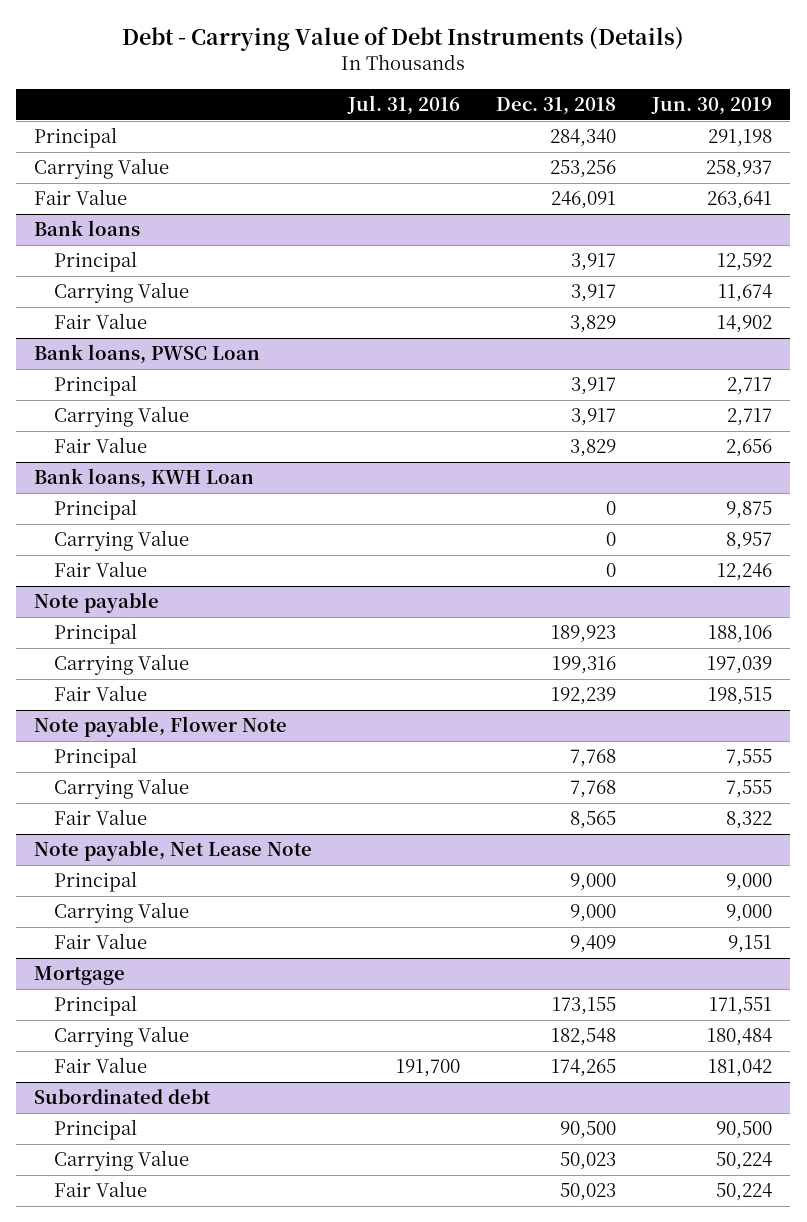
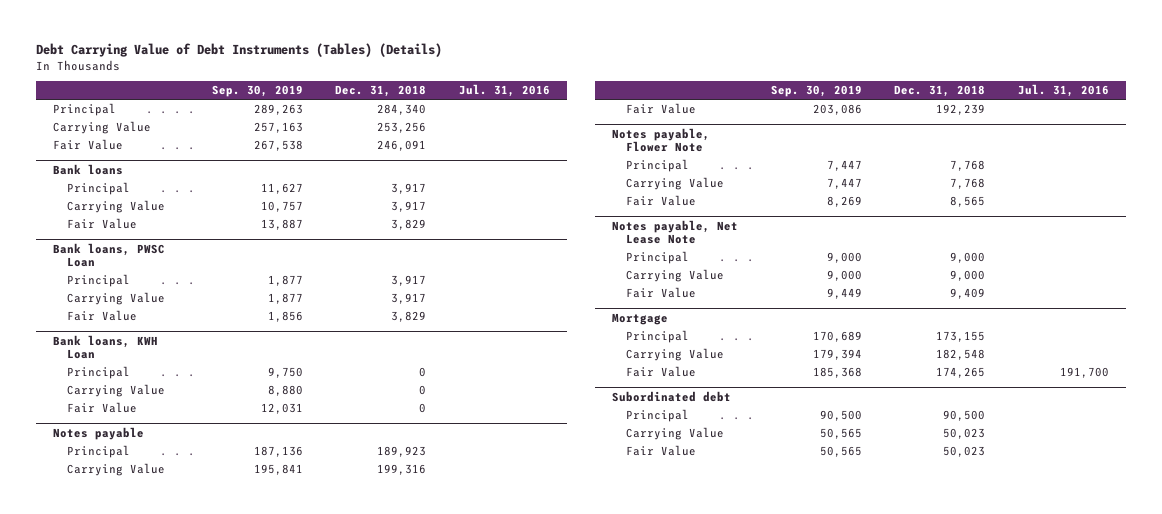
- Debt - Carrying Value of Debt Instruments (Details)
+ Debt Carrying Value of Debt Instruments (Tables) (Details)
- | Jul. 31, 2016 | Dec. 31, 2018 | Jun. 30, 2019
+ | Sep. 30, 2019 | Dec. 31, 2018 | Jul. 31, 2016
- Note payable
+ Notes payable
- Note payable, Flower Note
+ Notes payable, Flower Note
- Note payable, Net Lease Note
+ Notes payable, Net Lease Note

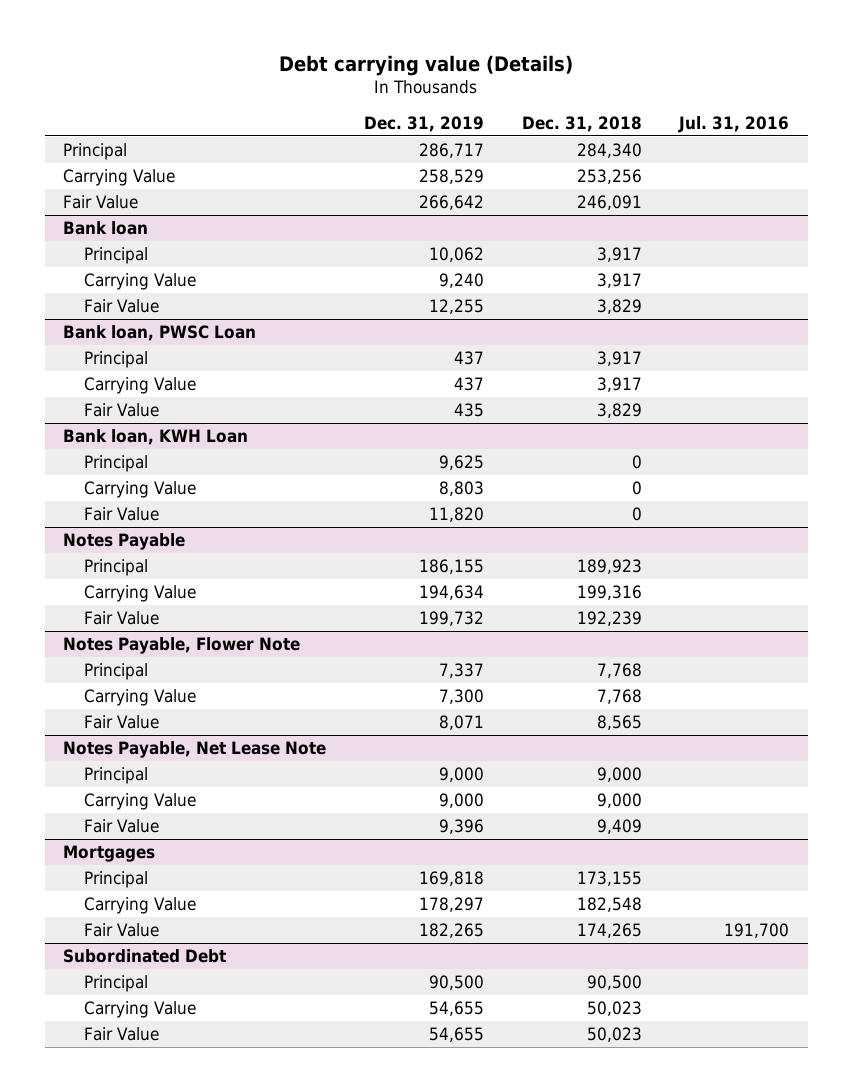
- Debt Carrying Value of Debt Instruments (Tables) (Details)
+ Debt carrying value (Details)
- | Sep. 30, 2019 | Dec. 31, 2018 | Jul. 31, 2016
+ | Dec. 31, 2019 | Dec. 31, 2018 | Jul. 31, 2016
- Bank loans
+ Bank loan
- Bank loans, PWSC Loan
+ Bank loan, PWSC Loan
- Bank loans, KWH Loan
+ Bank loan, KWH Loan
- Notes payable
+ Notes Payable
- Notes payable, Flower Note
+ Notes Payable, Flower Note
- Notes payable, Net Lease Note
+ Notes Payable, Net Lease Note
- Mortgage
+ Mortgages
- Subordinated debt
+ Subordinated Debt

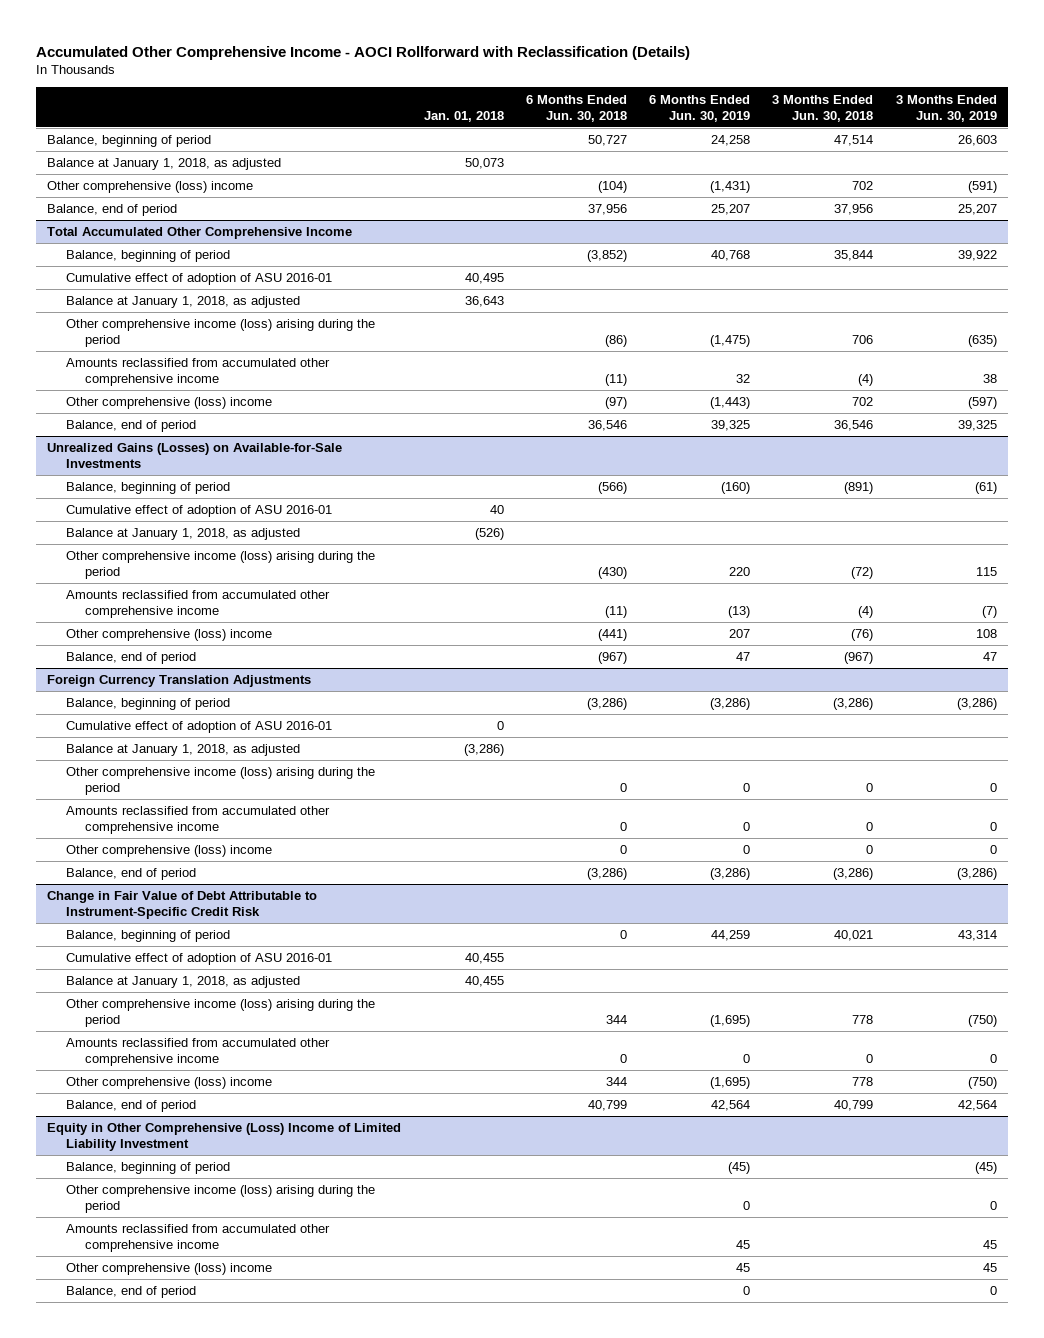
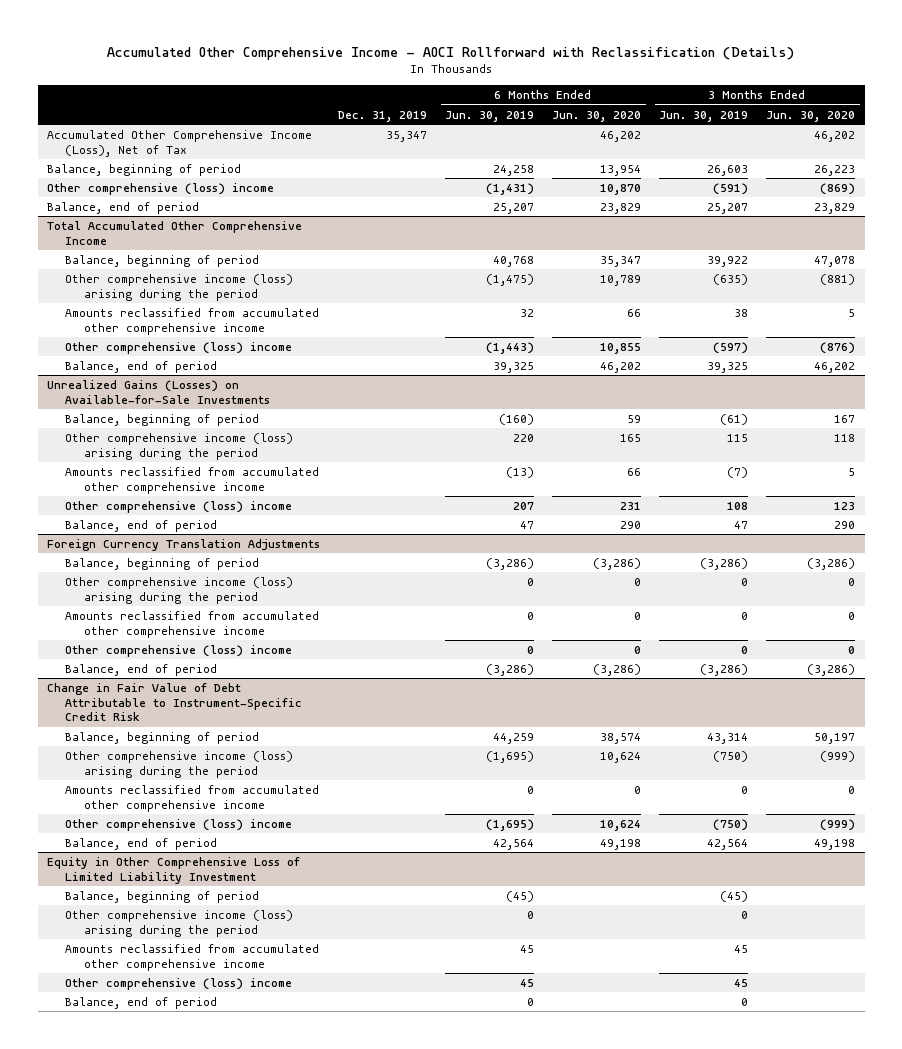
- | Jan. 01, 2018 | 6 Months Ended Jun. 30, 2018 | 6 Months Ended Jun. 30, 2019 | 3 Months Ended Jun. 30, 2018 | 3 Months Ended Jun. 30, 2019
+ | Dec. 31, 2019 | 6 Months Ended Jun. 30, 2019 | 6 Months Ended Jun. 30, 2020 | 3 Months Ended Jun. 30, 2019 | 3 Months Ended Jun. 30, 2020
+ Accumulated Other Comprehensive Income (Loss), Net of Tax | 35,347 | | 46,202 | | 46,202
- Balance at January 1, 2018, as adjusted | 50,073 | | | |
@ Total Accumulated Other Comprehensive Income
- Cumulative effect of adoption of ASU 2016-01 | 40,495 | | | |
- Balance at January 1, 2018, as adjusted | 36,643 | | | |
@ Unrealized Gains (Losses) on Available-for-Sale Investments
- Cumulative effect of adoption of ASU 2016-01 | 40 | | | |
- Balance at January 1, 2018, as adjusted | (526) | | | |
@ Foreign Currency Translation Adjustments
- Cumulative effect of adoption of ASU 2016-01 | 0 | | | |
- Balance at January 1, 2018, as adjusted | (3,286) | | | |
@ Change in Fair Value of Debt Attributable to Instrument-Specific Credit Risk
- Cumulative effect of adoption of ASU 2016-01 | 40,455 | | | |
- Balance at January 1, 2018, as adjusted | 40,455 | | | |
- Equity in Other Comprehensive (Loss) Income of Limited Liability Investment
+ Equity in Other Comprehensive Loss of Limited Liability Investment

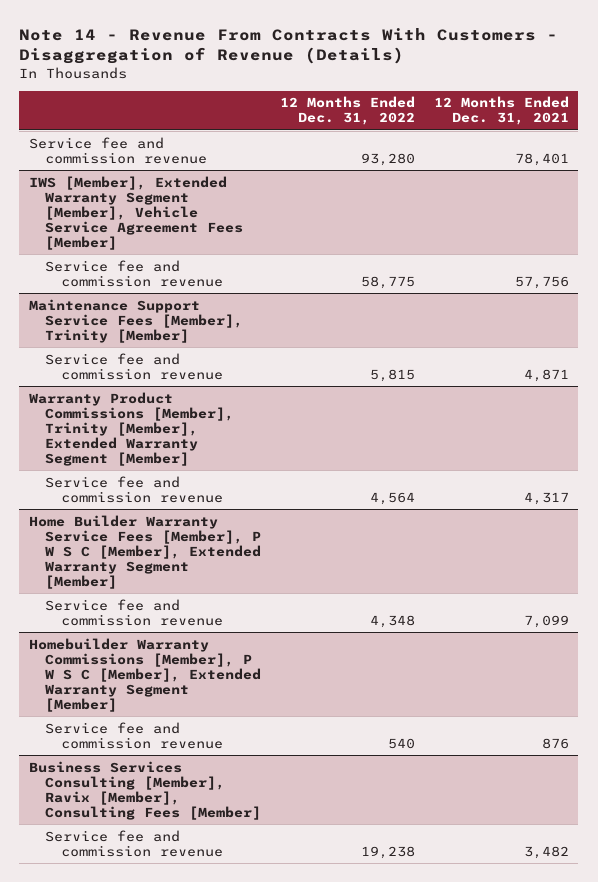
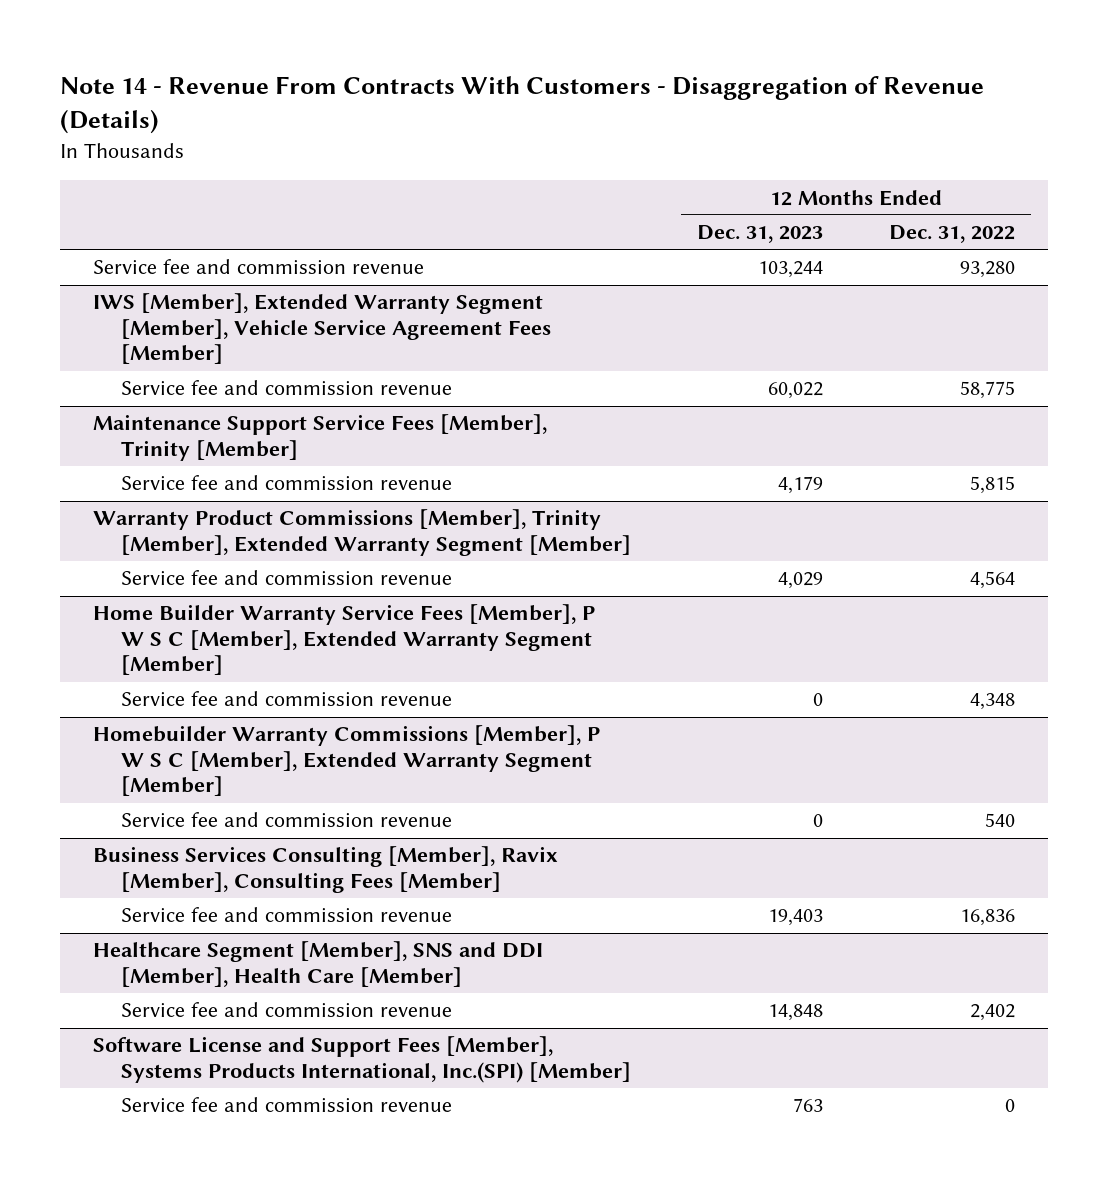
- | 12 Months Ended Dec. 31, 2022 | 12 Months Ended Dec. 31, 2021
+ | 12 Months Ended Dec. 31, 2023 | 12 Months Ended Dec. 31, 2022
@ Business Services Consulting [Member], Ravix [Member], Consulting Fees [Member]
- Service fee and commission revenue | 19,238 | 3,482
+ Service fee and commission revenue | 19,403 | 16,836
+ Healthcare Segment [Member], SNS and DDI [Member], Health Care [Member]
+ Service fee and commission revenue | 14,848 | 2,402
+ Software License and Support Fees [Member], Systems Products International, Inc.(SPI) [Member]
+ Service fee and commission revenue | 763 | 0

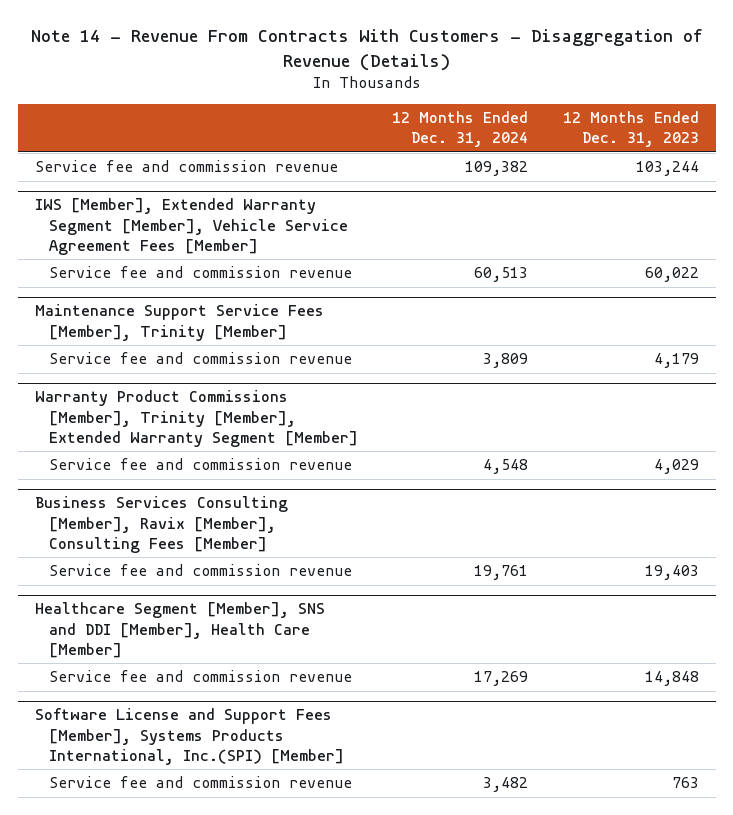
- | 12 Months Ended Dec. 31, 2023 | 12 Months Ended Dec. 31, 2022
+ | 12 Months Ended Dec. 31, 2024 | 12 Months Ended Dec. 31, 2023
- Home Builder Warranty Service Fees [Member], P W S C [Member], Extended Warranty Segment [Member]
- Service fee and commission revenue | 0 | 4,348
- Homebuilder Warranty Commissions [Member], P W S C [Member], Extended Warranty Segment [Member]
- Service fee and commission revenue | 0 | 540

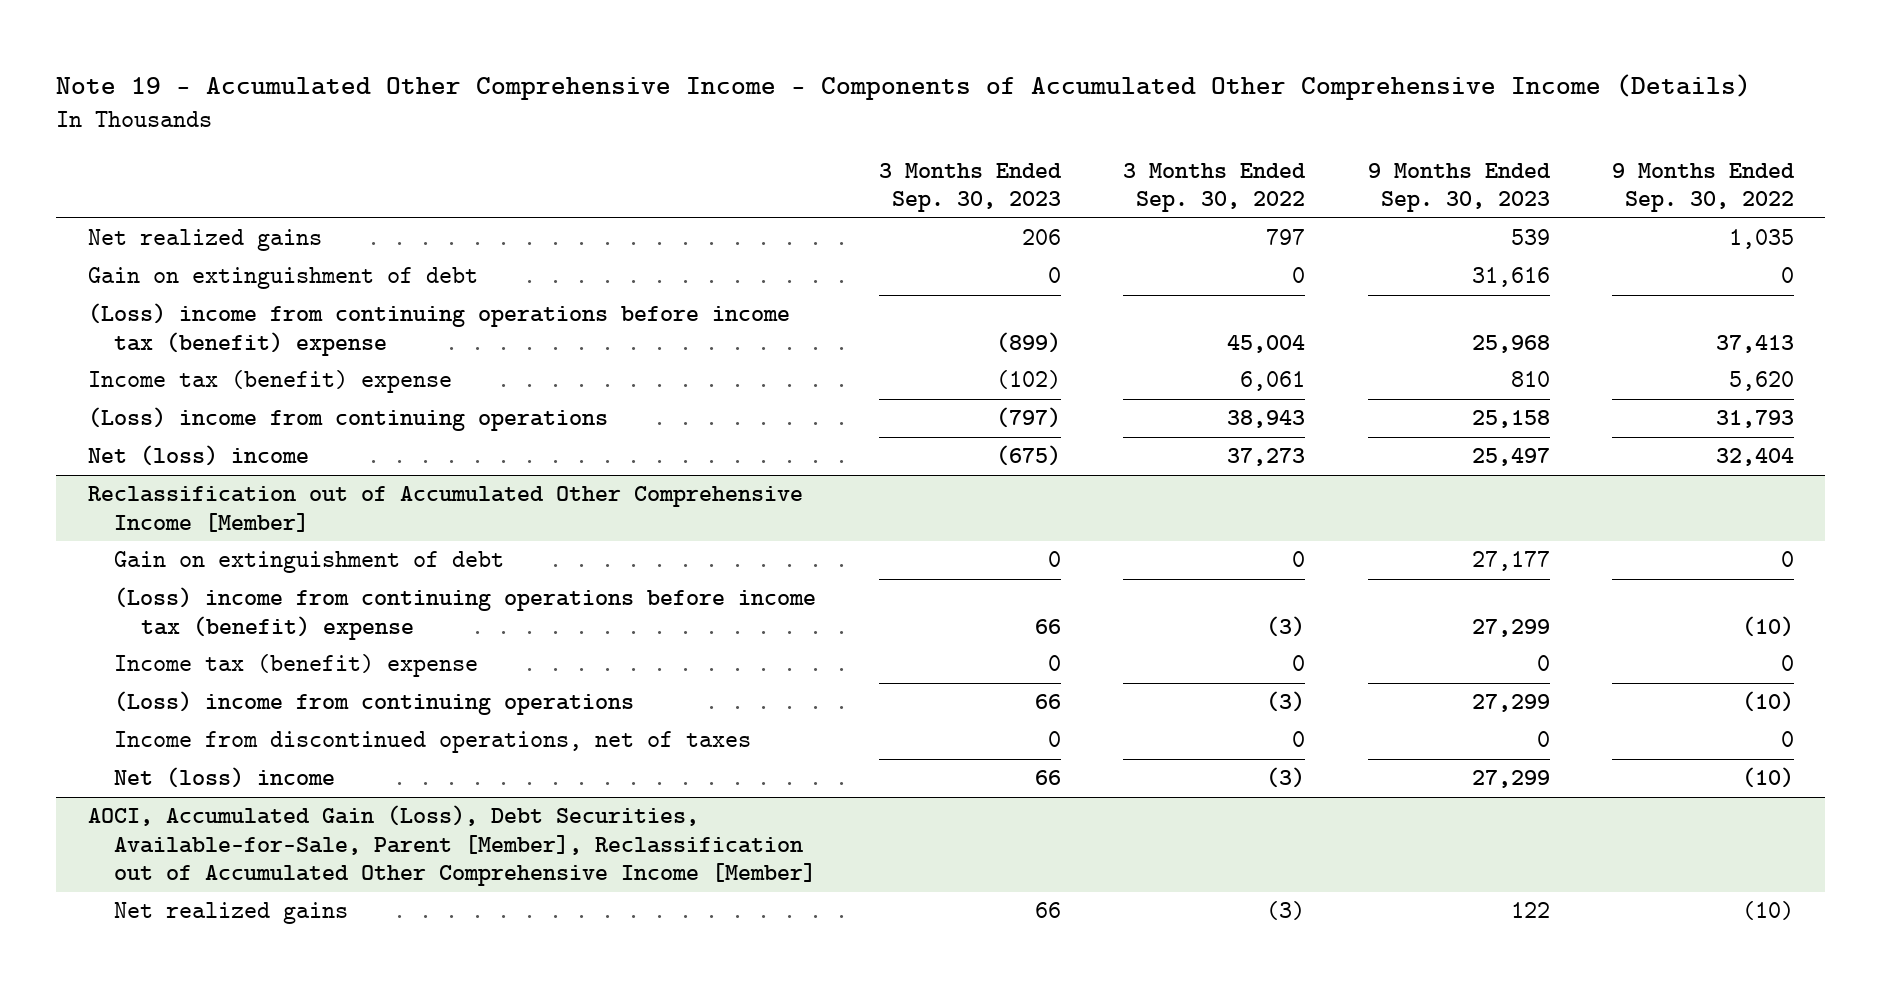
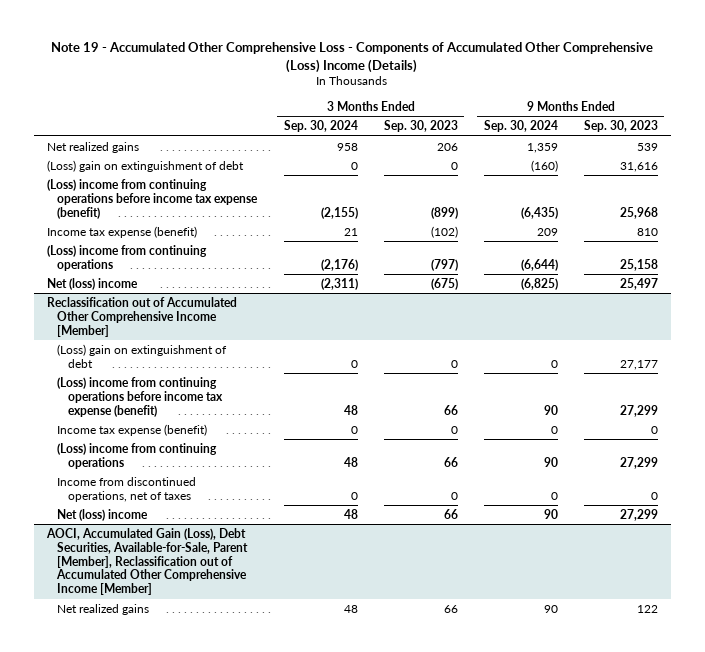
- Note 19 - Accumulated Other Comprehensive Income - Components of Accumulated Other Comprehensive Income (Details)
+ Note 19 - Accumulated Other Comprehensive Loss - Components of Accumulated Other Comprehensive (Loss) Income (Details)
- | 3 Months Ended Sep. 30, 2023 | 3 Months Ended Sep. 30, 2022 | 9 Months Ended Sep. 30, 2023 | 9 Months Ended Sep. 30, 2022
+ | 3 Months Ended Sep. 30, 2024 | 3 Months Ended Sep. 30, 2023 | 9 Months Ended Sep. 30, 2024 | 9 Months Ended Sep. 30, 2023
- Gain on extinguishment of debt | 0 | 0 | 31,616 | 0
- (Loss) income from continuing operations before income tax (benefit) expense | (899) | 45,004 | 25,968 | 37,413
- Income tax (benefit) expense | (102) | 6,061 | 810 | 5,620
+ (Loss) gain on extinguishment of debt | 0 | 0 | (160) | 31,616
+ (Loss) income from continuing operations before income tax expense (benefit) | (2,155) | (899) | (6,435) | 25,968
+ Income tax expense (benefit) | 21 | (102) | 209 | 810
@ Reclassification out of Accumulated Other Comprehensive Income [Member]
- Gain on extinguishment of debt | 0 | 0 | 27,177 | 0
- (Loss) income from continuing operations before income tax (benefit) expense | 66 | (3) | 27,299 | (10)
- Income tax (benefit) expense | 0 | 0 | 0 | 0
+ (Loss) gain on extinguishment of debt | 0 | 0 | 0 | 27,177
+ (Loss) income from continuing operations before income tax expense (benefit) | 48 | 66 | 90 | 27,299
+ Income tax expense (benefit) | 0 | 0 | 0 | 0

